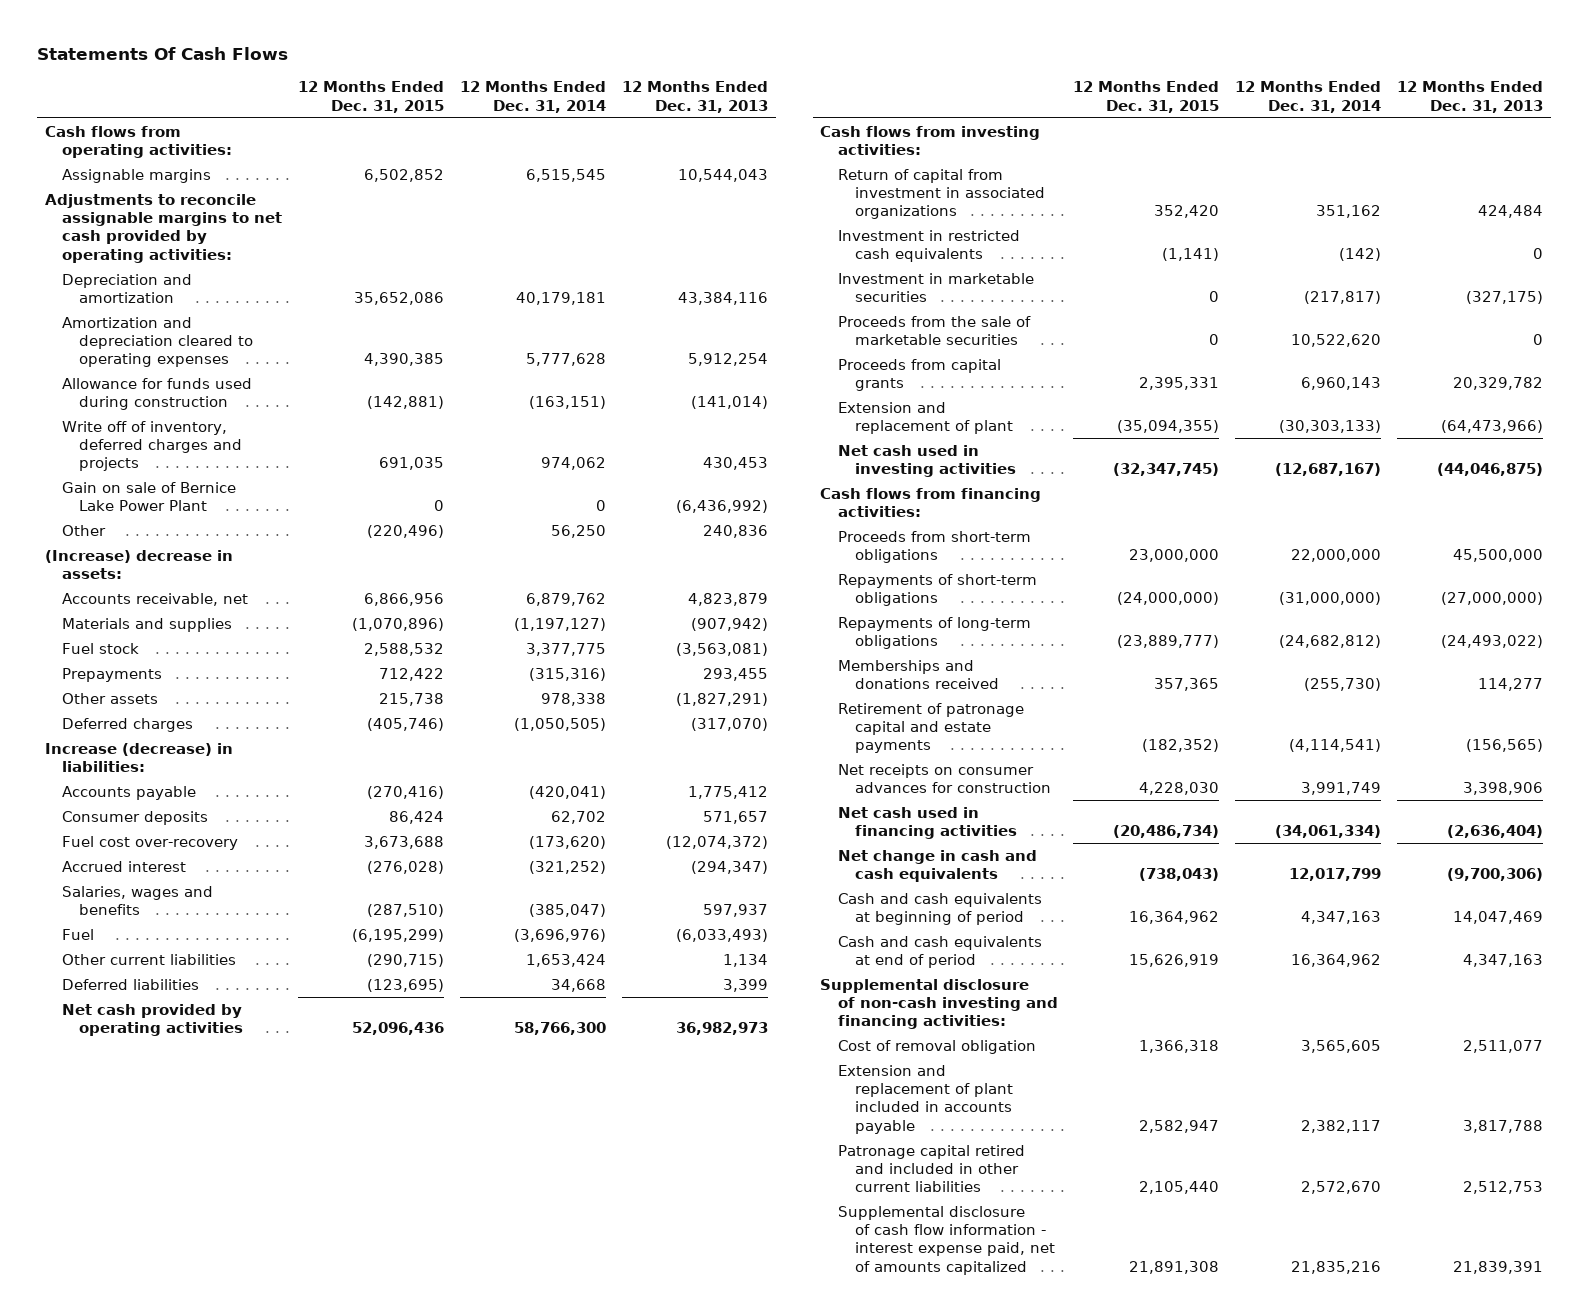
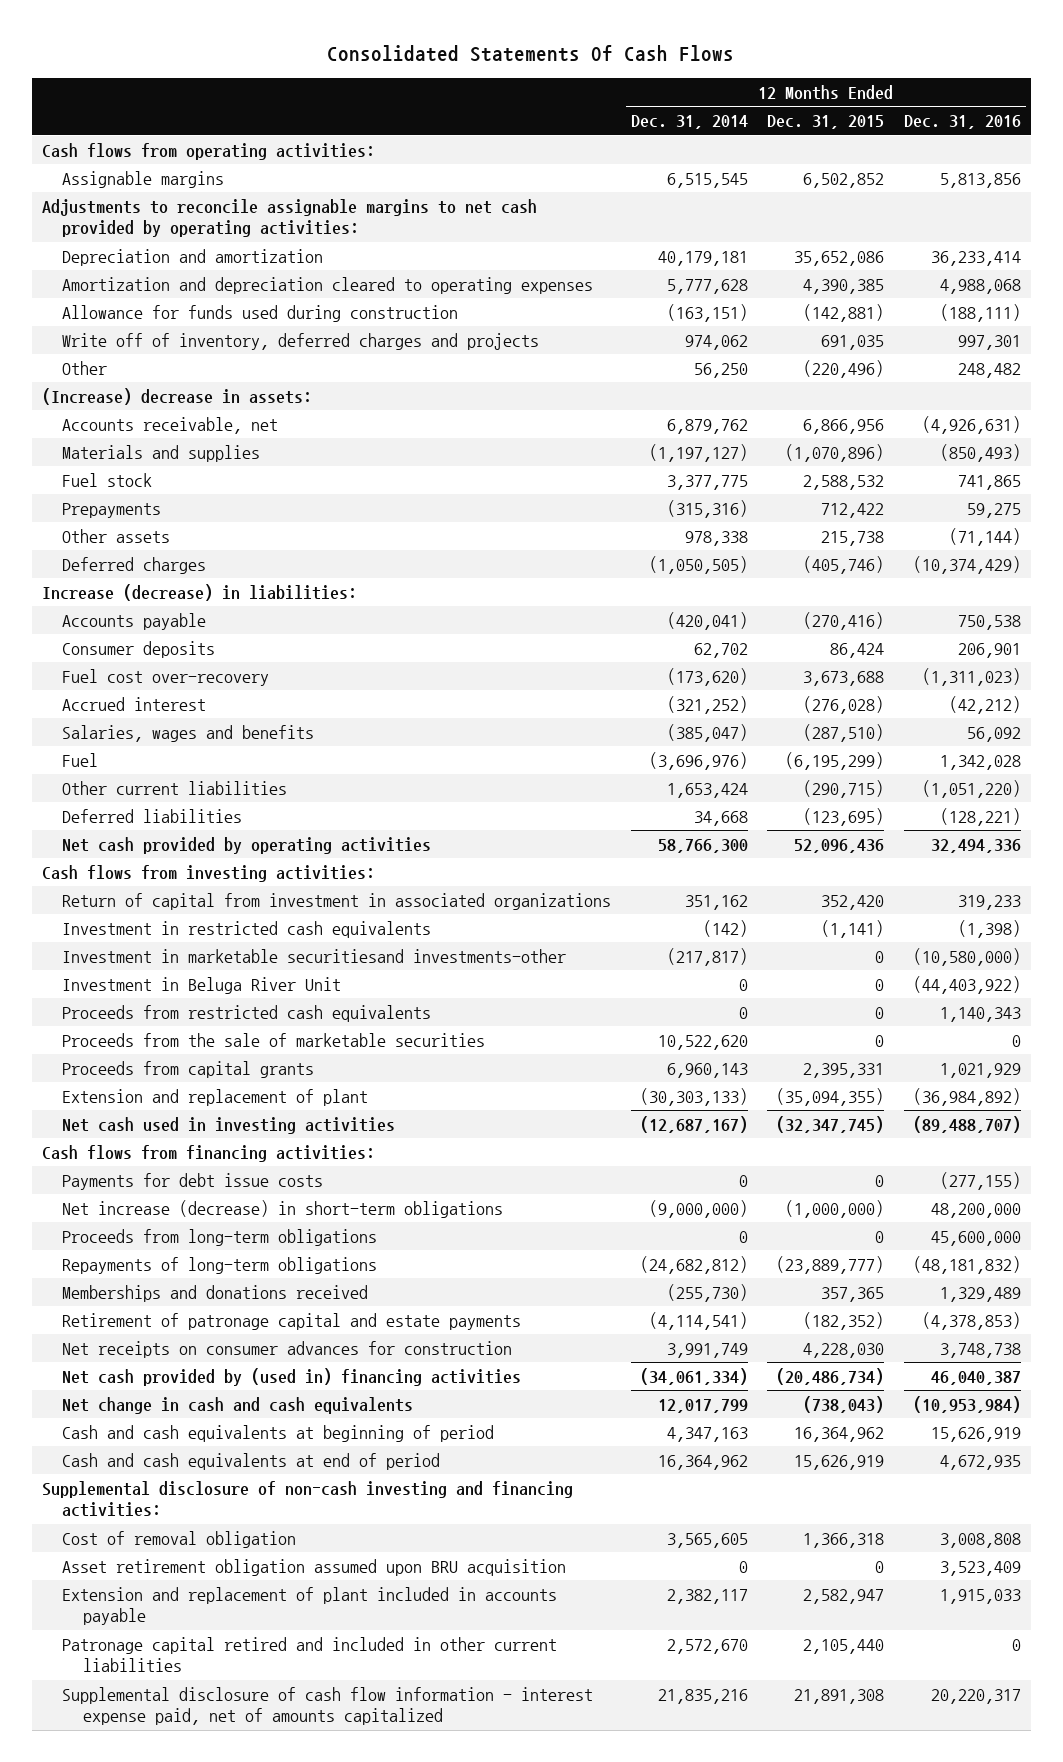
- Statements Of Cash Flows
+ Consolidated Statements Of Cash Flows
- | 12 Months Ended Dec. 31, 2015 | 12 Months Ended Dec. 31, 2014 | 12 Months Ended Dec. 31, 2013
+ | 12 Months Ended Dec. 31, 2014 | 12 Months Ended Dec. 31, 2015 | 12 Months Ended Dec. 31, 2016
- Gain on sale of Bernice Lake Power Plant | 0 | 0 | (6,436,992)
- Investment in marketable securities | 0 | (217,817) | (327,175)
+ Investment in marketable securitiesand investments-other | (217,817) | 0 | (10,580,000)
+ Investment in Beluga River Unit | 0 | 0 | (44,403,922)
+ Proceeds from restricted cash equivalents | 0 | 0 | 1,140,343
- Proceeds from short-term obligations | 23,000,000 | 22,000,000 | 45,500,000
- Repayments of short-term obligations | (24,000,000) | (31,000,000) | (27,000,000)
+ Payments for debt issue costs | 0 | 0 | (277,155)
+ Net increase (decrease) in short-term obligations | (9,000,000) | (1,000,000) | 48,200,000
+ Proceeds from long-term obligations | 0 | 0 | 45,600,000
- Net cash used in financing activities | (20,486,734) | (34,061,334) | (2,636,404)
+ Net cash provided by (used in) financing activities | (34,061,334) | (20,486,734) | 46,040,387
+ Asset retirement obligation assumed upon BRU acquisition | 0 | 0 | 3,523,409

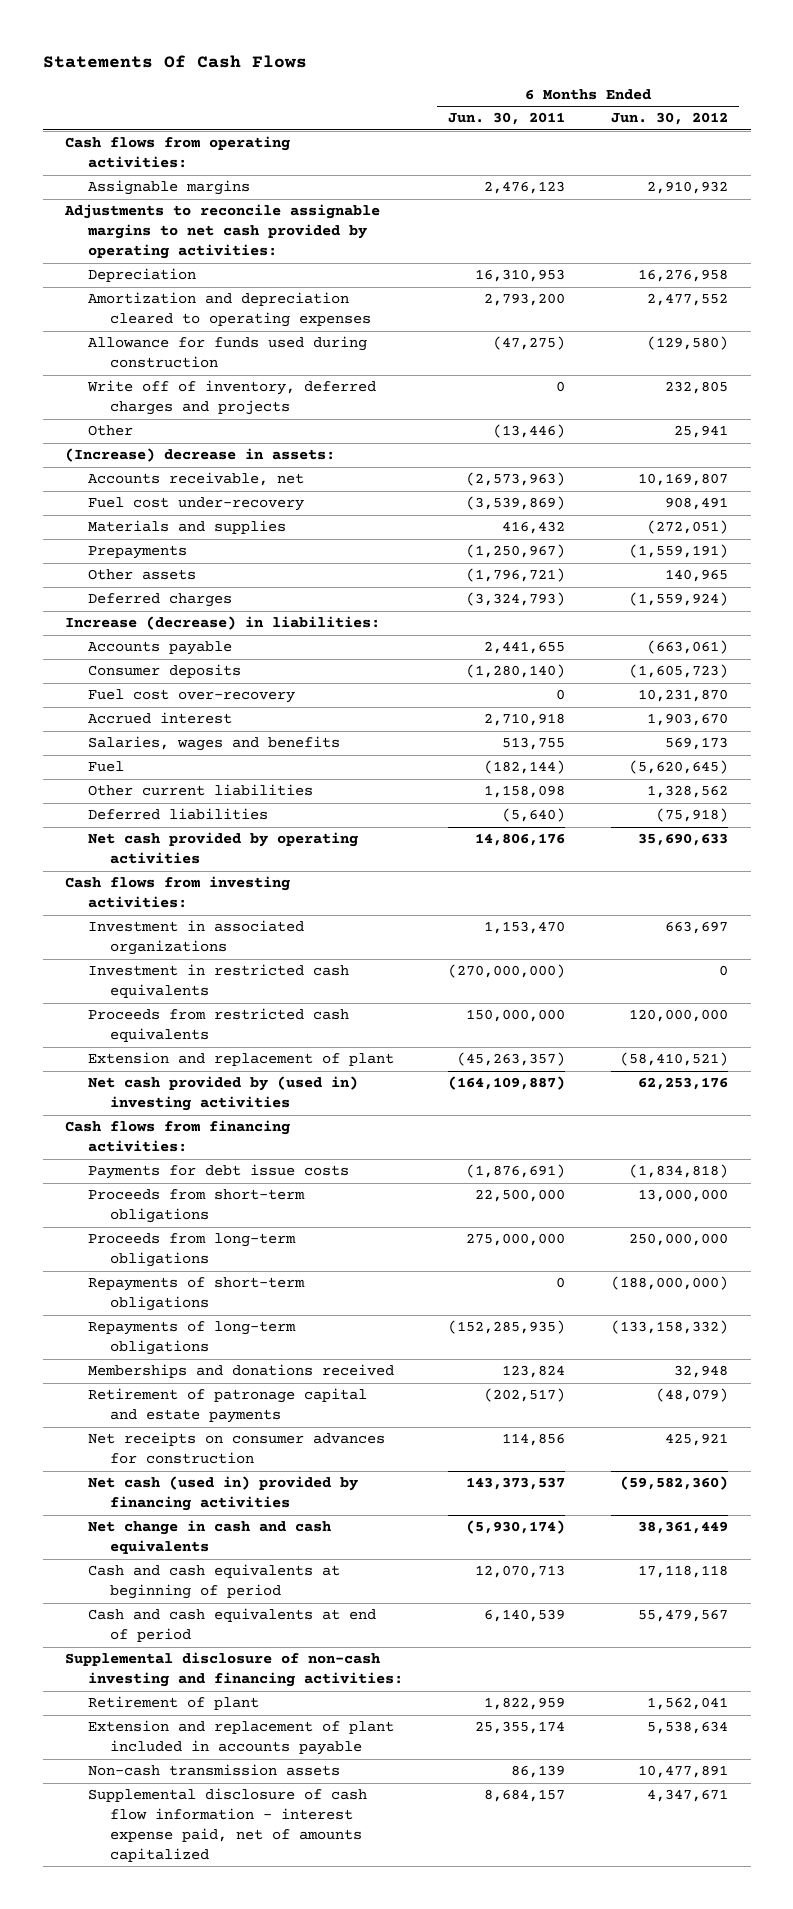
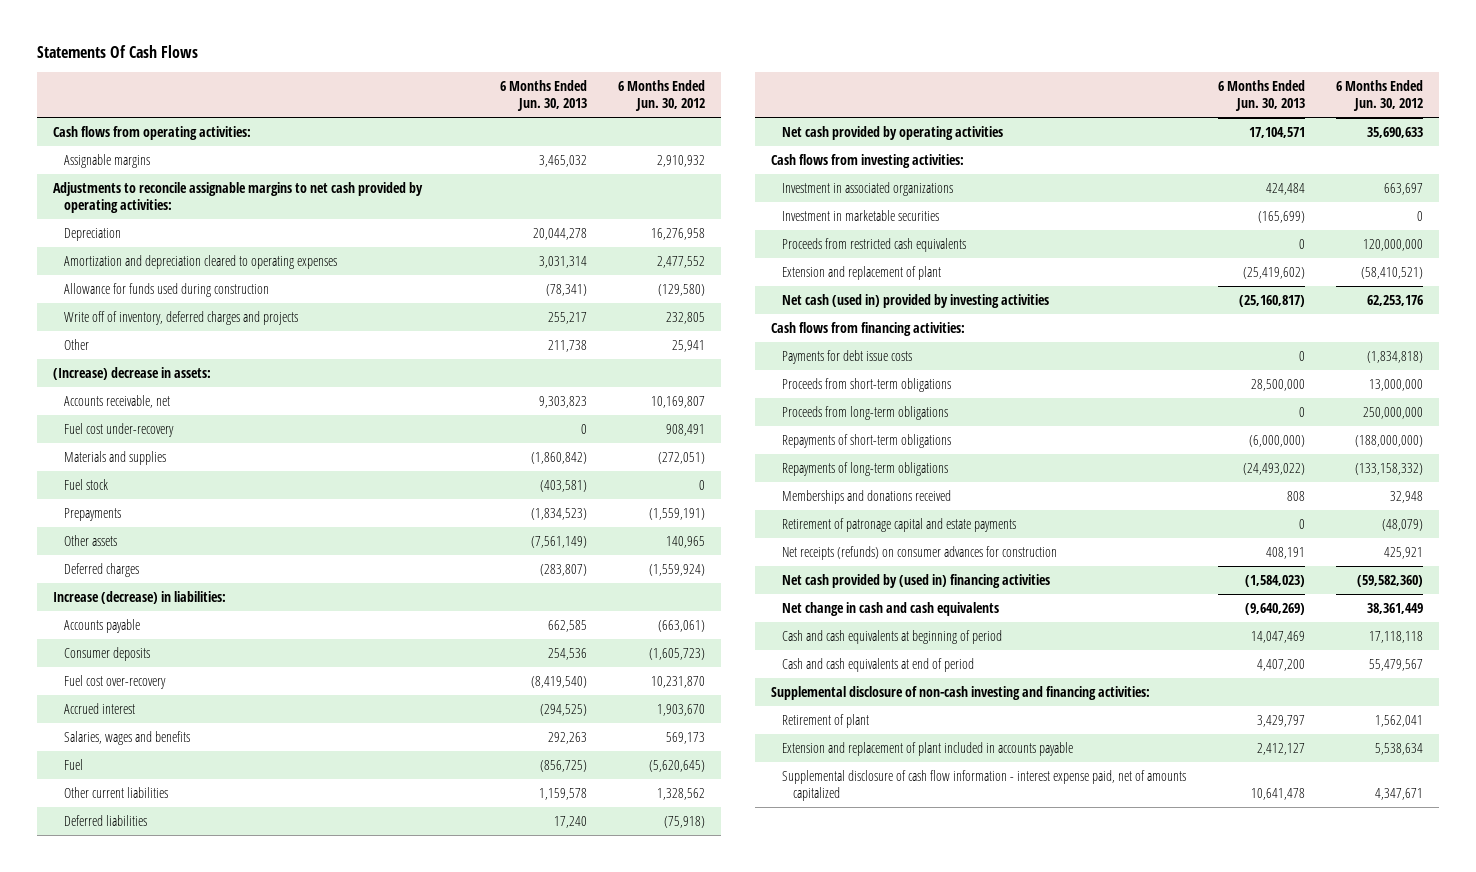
- | 6 Months Ended Jun. 30, 2011 | 6 Months Ended Jun. 30, 2012
+ | 6 Months Ended Jun. 30, 2013 | 6 Months Ended Jun. 30, 2012
+ Fuel stock | (403,581) | 0
- Investment in restricted cash equivalents | (270,000,000) | 0
+ Investment in marketable securities | (165,699) | 0
- Net cash provided by (used in) investing activities | (164,109,887) | 62,253,176
+ Net cash (used in) provided by investing activities | (25,160,817) | 62,253,176
- Net receipts on consumer advances for construction | 114,856 | 425,921
- Net cash (used in) provided by financing activities | 143,373,537 | (59,582,360)
+ Net receipts (refunds) on consumer advances for construction | 408,191 | 425,921
+ Net cash provided by (used in) financing activities | (1,584,023) | (59,582,360)
- Non-cash transmission assets | 86,139 | 10,477,891

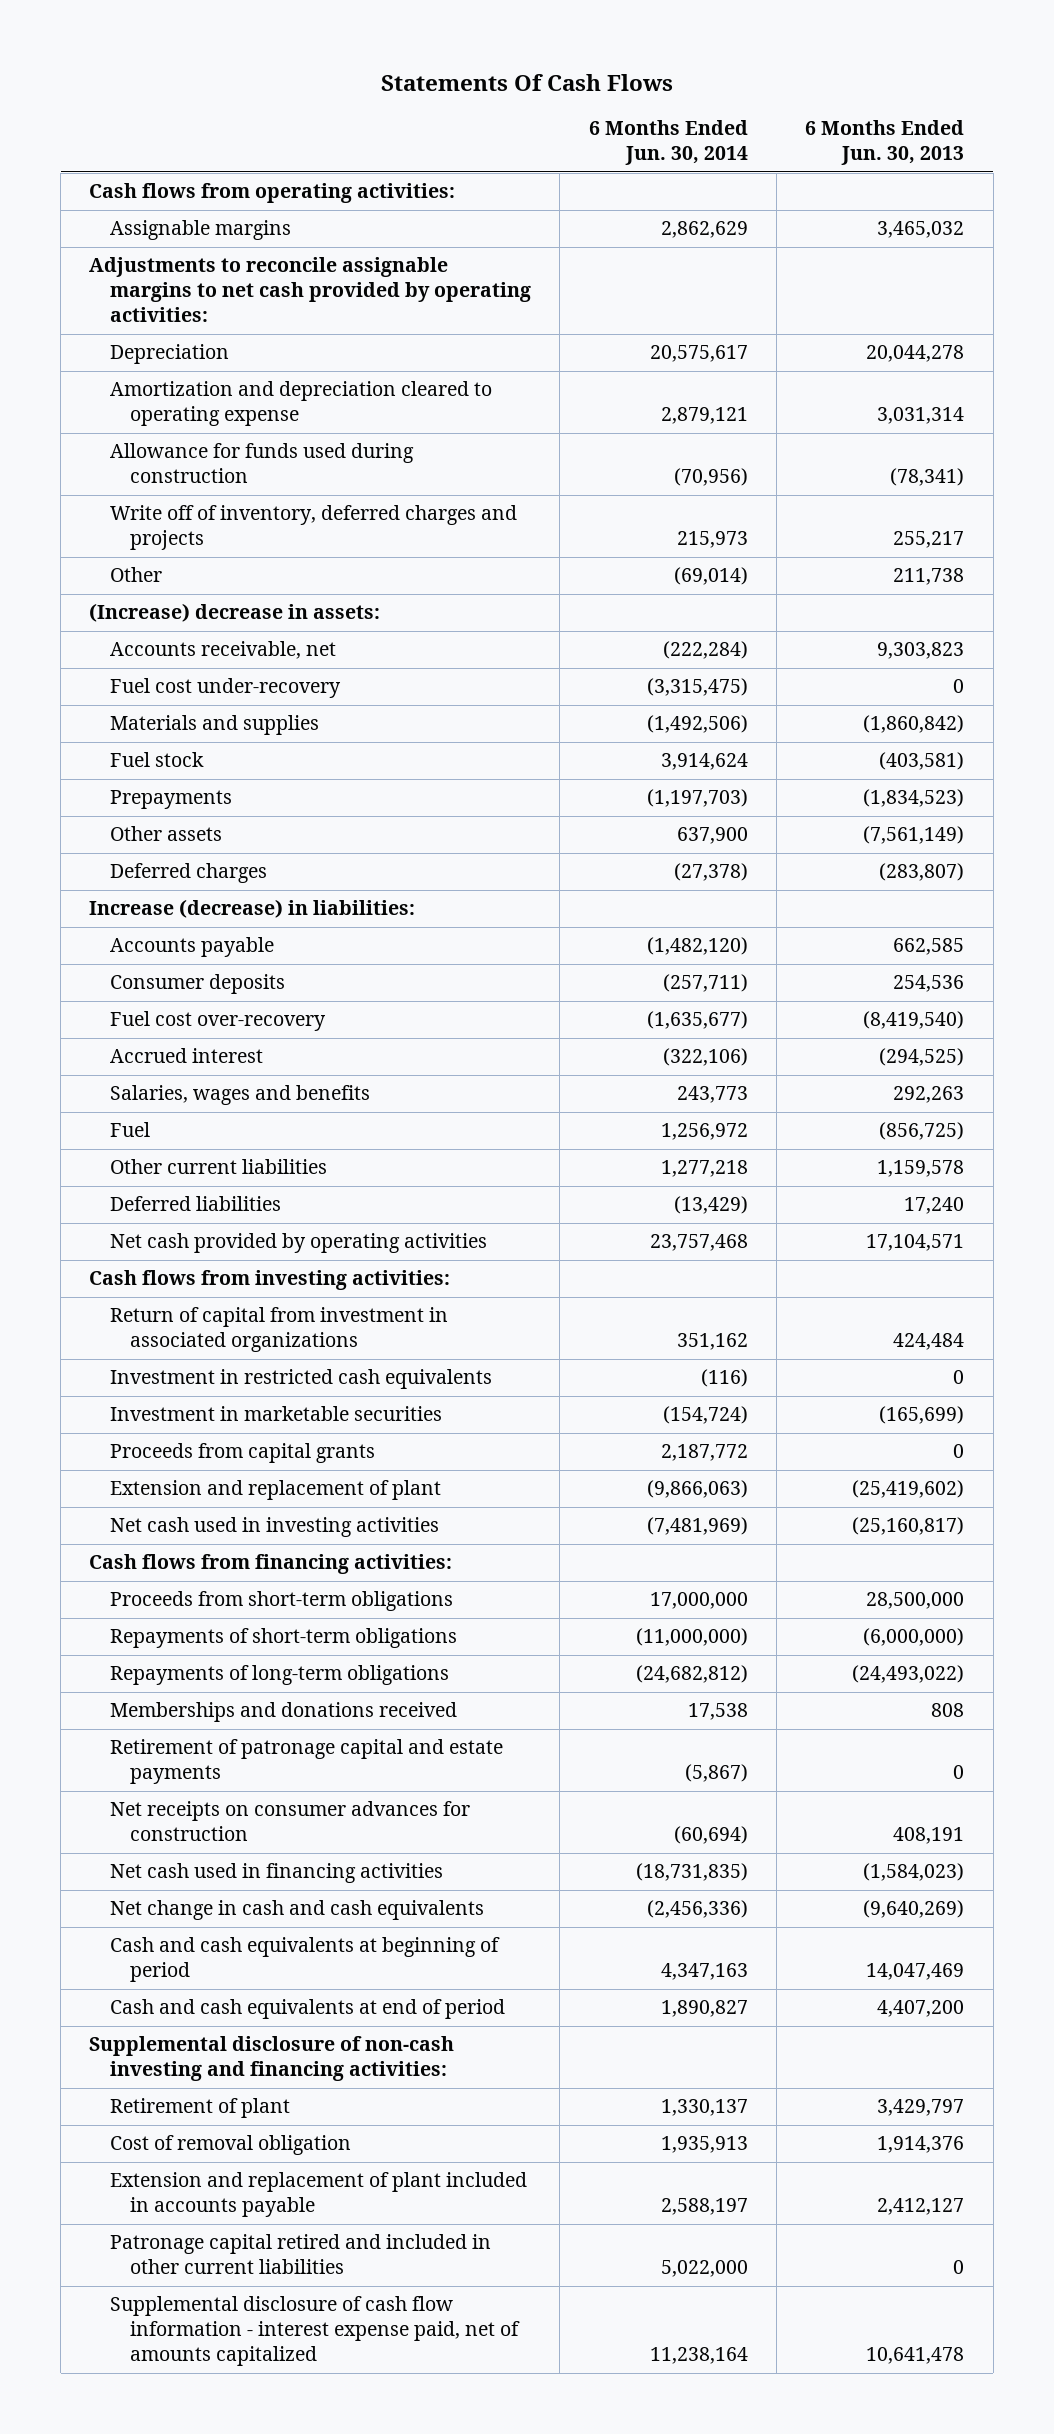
- | 6 Months Ended Jun. 30, 2013 | 6 Months Ended Jun. 30, 2012
+ | 6 Months Ended Jun. 30, 2014 | 6 Months Ended Jun. 30, 2013
- Amortization and depreciation cleared to operating expenses | 3,031,314 | 2,477,552
+ Amortization and depreciation cleared to operating expense | 2,879,121 | 3,031,314
- Investment in associated organizations | 424,484 | 663,697
+ Return of capital from investment in associated organizations | 351,162 | 424,484
+ Investment in restricted cash equivalents | (116) | 0
- Proceeds from restricted cash equivalents | 0 | 120,000,000
+ Proceeds from capital grants | 2,187,772 | 0
- Net cash (used in) provided by investing activities | (25,160,817) | 62,253,176
+ Net cash used in investing activities | (7,481,969) | (25,160,817)
- Payments for debt issue costs | 0 | (1,834,818)
- Proceeds from long-term obligations | 0 | 250,000,000
- Net receipts (refunds) on consumer advances for construction | 408,191 | 425,921
- Net cash provided by (used in) financing activities | (1,584,023) | (59,582,360)
+ Net receipts on consumer advances for construction | (60,694) | 408,191
+ Net cash used in financing activities | (18,731,835) | (1,584,023)
+ Cost of removal obligation | 1,935,913 | 1,914,376
+ Patronage capital retired and included in other current liabilities | 5,022,000 | 0

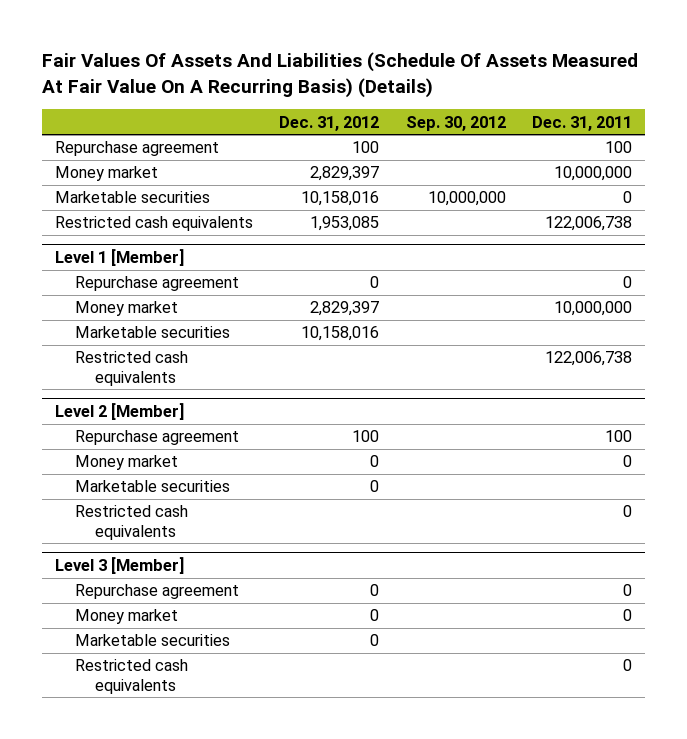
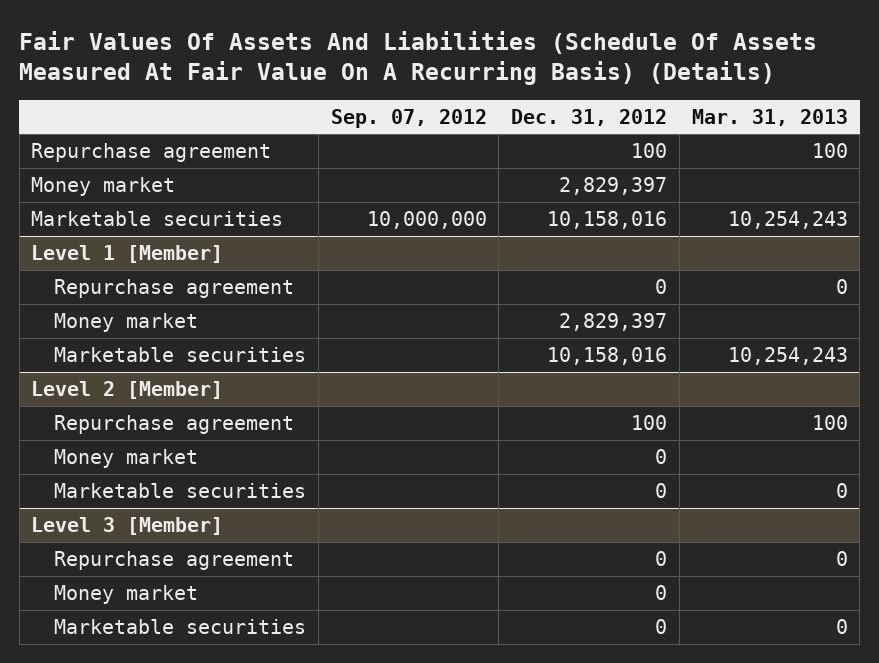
- | Dec. 31, 2012 | Sep. 30, 2012 | Dec. 31, 2011
+ | Sep. 07, 2012 | Dec. 31, 2012 | Mar. 31, 2013
- Restricted cash equivalents | 1,953,085 | | 122,006,738
@ Level 1 [Member]
- Restricted cash equivalents | | | 122,006,738
@ Level 2 [Member]
- Restricted cash equivalents | | | 0
@ Level 3 [Member]
- Restricted cash equivalents | | | 0

